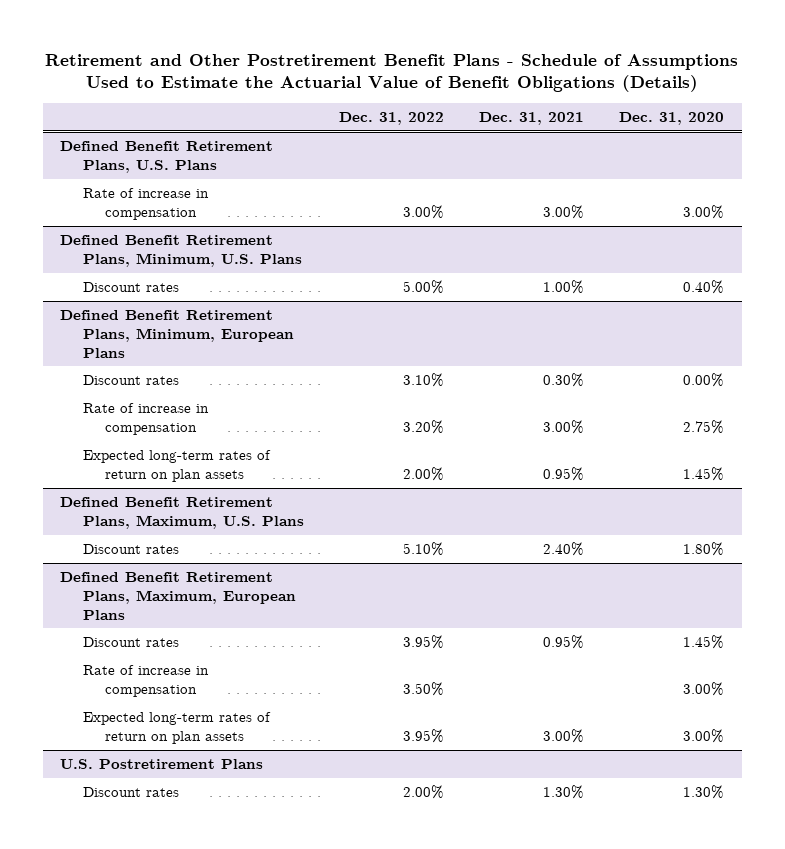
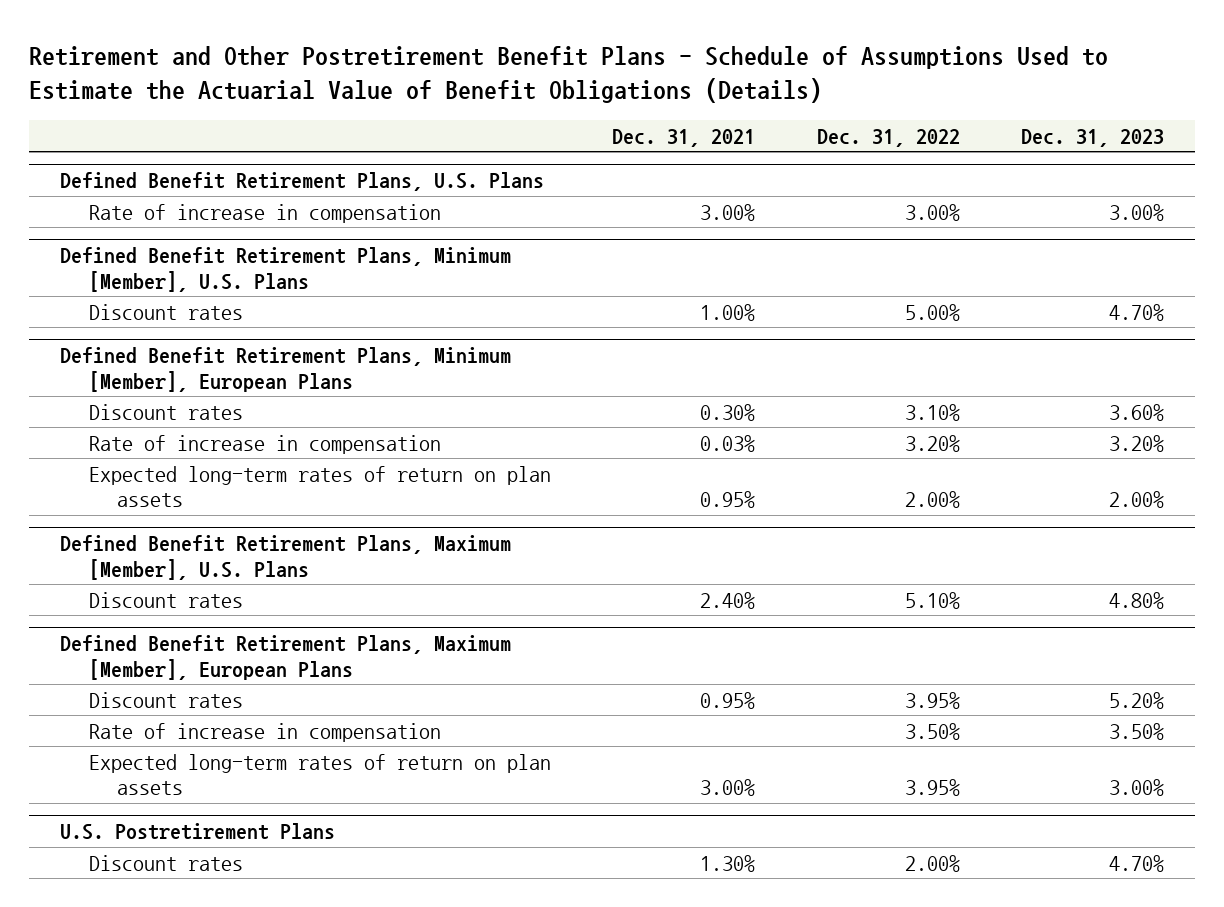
- | Dec. 31, 2022 | Dec. 31, 2021 | Dec. 31, 2020
+ | Dec. 31, 2021 | Dec. 31, 2022 | Dec. 31, 2023
- Defined Benefit Retirement Plans, Minimum, U.S. Plans
+ Defined Benefit Retirement Plans, Minimum [Member], U.S. Plans
- Defined Benefit Retirement Plans, Minimum, European Plans
+ Defined Benefit Retirement Plans, Minimum [Member], European Plans
- Rate of increase in compensation | 3.20% | 3.00% | 2.75%
+ Rate of increase in compensation | 0.03% | 3.20% | 3.20%
- Defined Benefit Retirement Plans, Maximum, U.S. Plans
+ Defined Benefit Retirement Plans, Maximum [Member], U.S. Plans
- Defined Benefit Retirement Plans, Maximum, European Plans
+ Defined Benefit Retirement Plans, Maximum [Member], European Plans

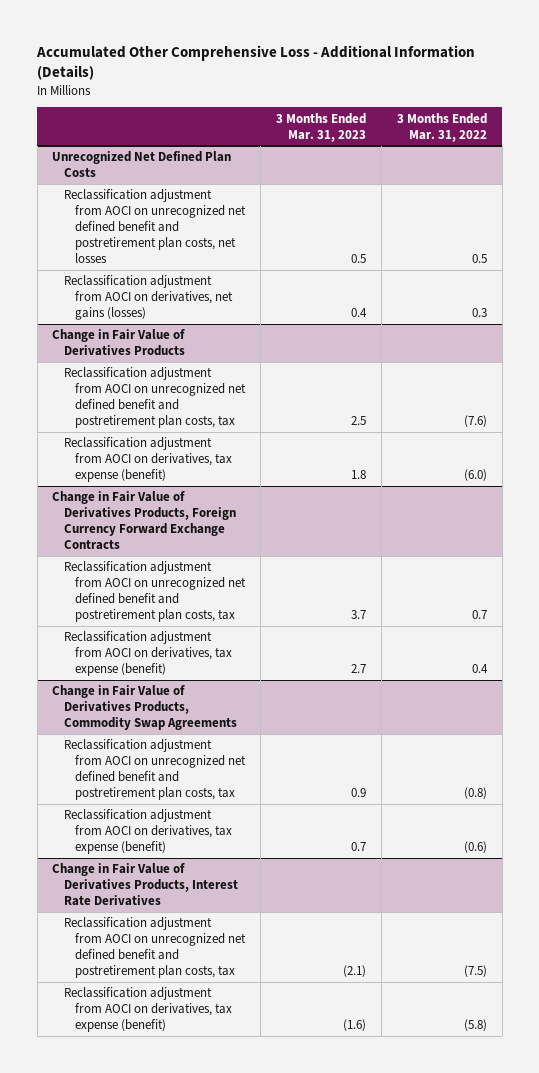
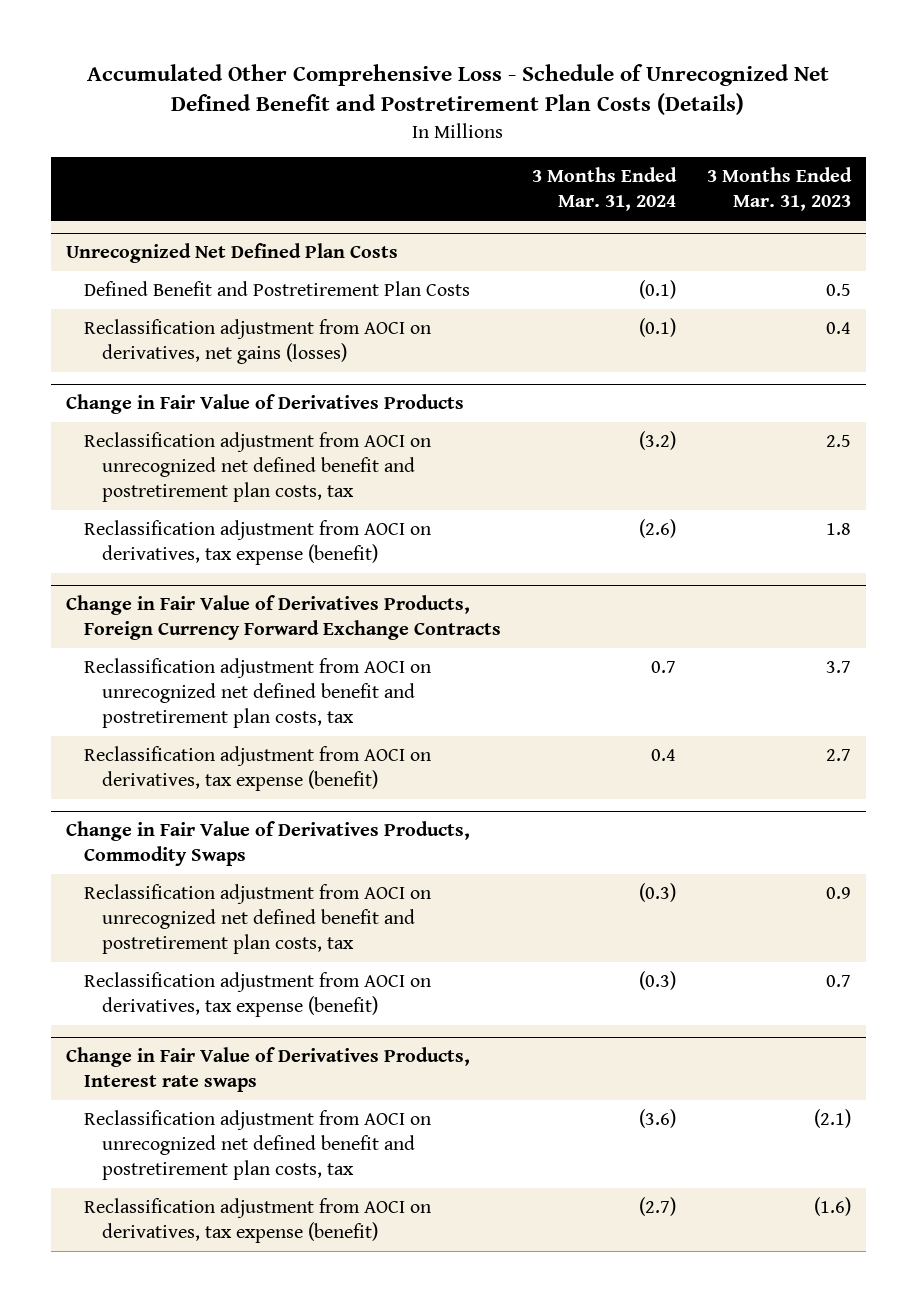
- Accumulated Other Comprehensive Loss - Additional Information (Details)
+ Accumulated Other Comprehensive Loss - Schedule of Unrecognized Net Defined Benefit and Postretirement Plan Costs (Details)
- | 3 Months Ended Mar. 31, 2023 | 3 Months Ended Mar. 31, 2022
+ | 3 Months Ended Mar. 31, 2024 | 3 Months Ended Mar. 31, 2023
@ Unrecognized Net Defined Plan Costs
- Reclassification adjustment from AOCI on unrecognized net defined benefit and postretirement plan costs, net losses | 0.5 | 0.5
+ Defined Benefit and Postretirement Plan Costs | (0.1) | 0.5
- Change in Fair Value of Derivatives Products, Commodity Swap Agreements
+ Change in Fair Value of Derivatives Products, Commodity Swaps
- Change in Fair Value of Derivatives Products, Interest Rate Derivatives
+ Change in Fair Value of Derivatives Products, Interest rate swaps

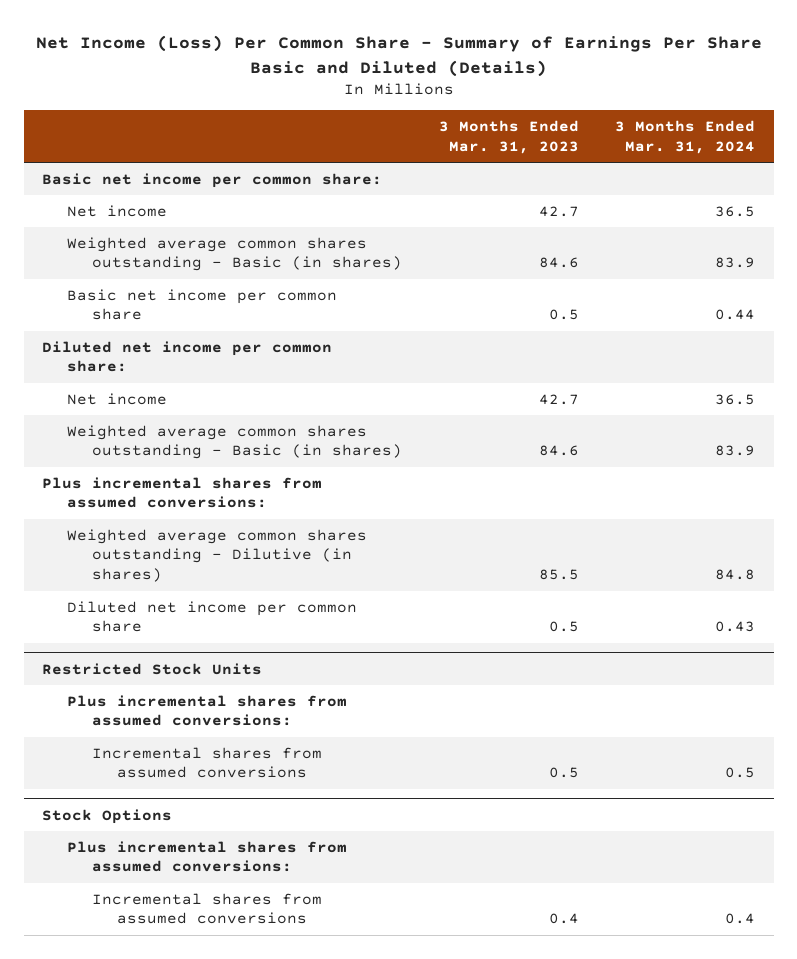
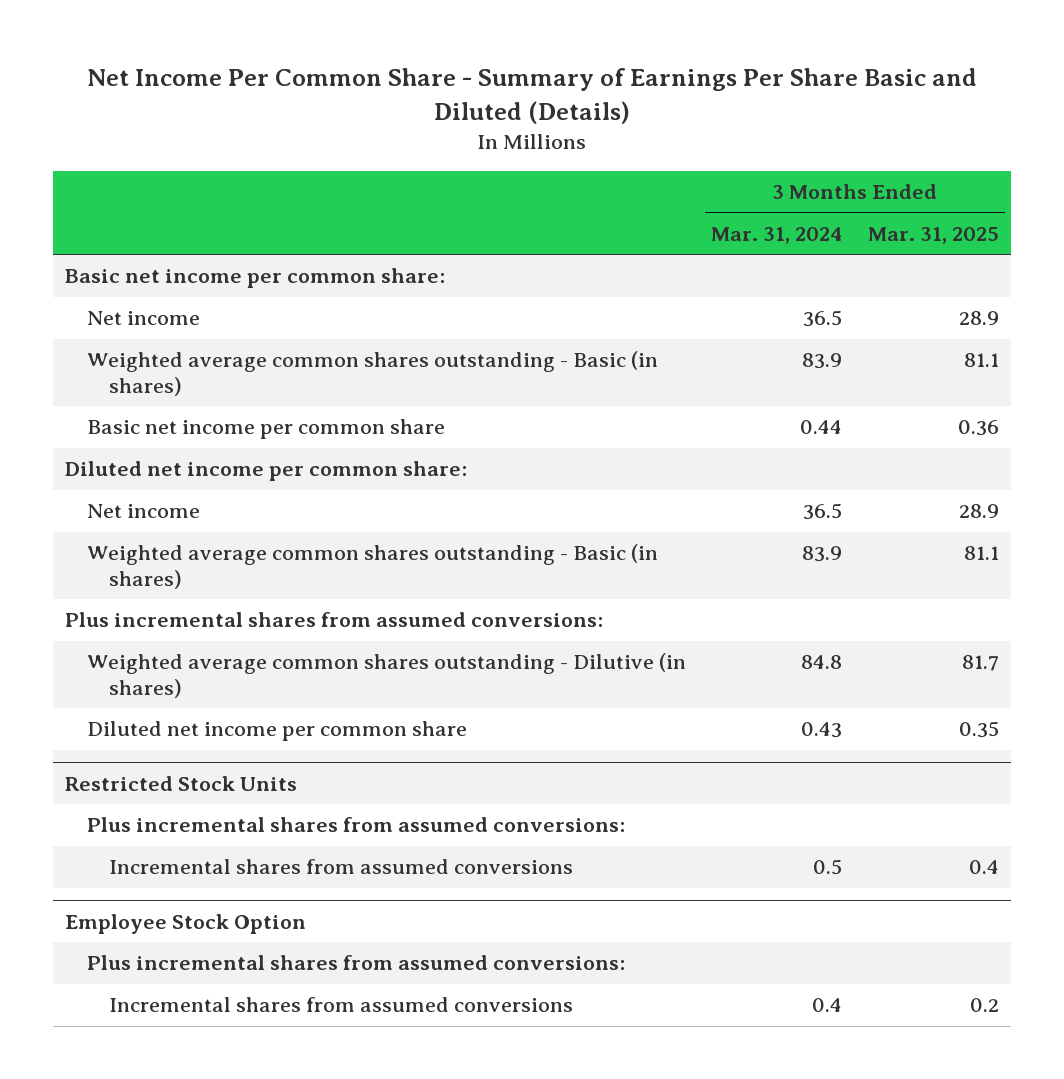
- Net Income (Loss) Per Common Share - Summary of Earnings Per Share Basic and Diluted (Details)
+ Net Income Per Common Share - Summary of Earnings Per Share Basic and Diluted (Details)
- | 3 Months Ended Mar. 31, 2023 | 3 Months Ended Mar. 31, 2024
+ | 3 Months Ended Mar. 31, 2024 | 3 Months Ended Mar. 31, 2025
- Stock Options
+ Employee Stock Option

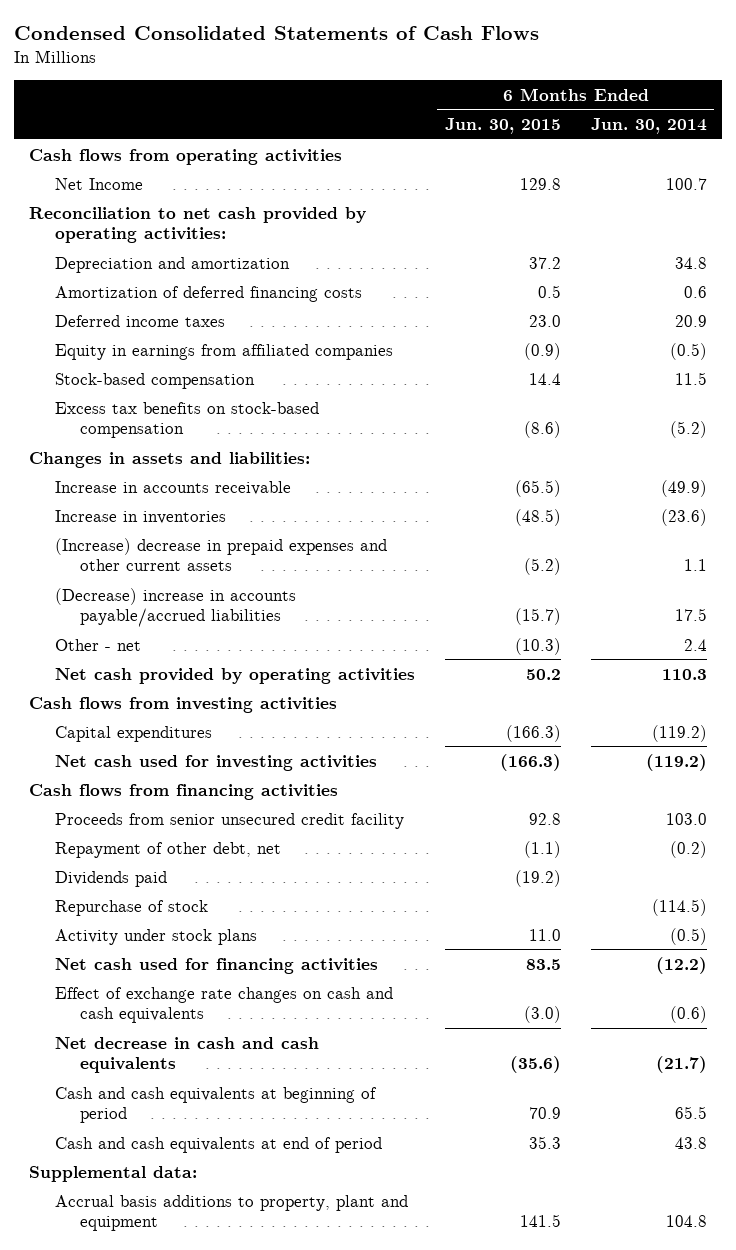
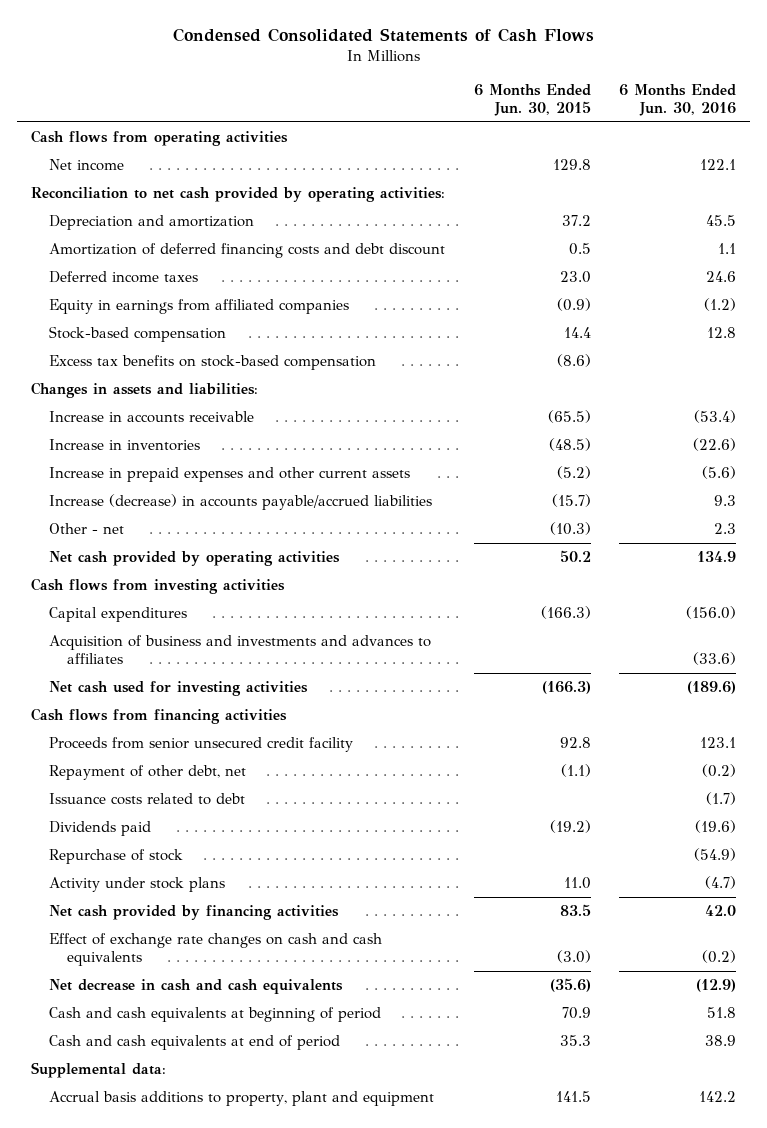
- | 6 Months Ended Jun. 30, 2015 | 6 Months Ended Jun. 30, 2014
+ | 6 Months Ended Jun. 30, 2015 | 6 Months Ended Jun. 30, 2016
- Net Income | 129.8 | 100.7
+ Net income | 129.8 | 122.1
- Amortization of deferred financing costs | 0.5 | 0.6
+ Amortization of deferred financing costs and debt discount | 0.5 | 1.1
- (Increase) decrease in prepaid expenses and other current assets | (5.2) | 1.1
- (Decrease) increase in accounts payable/accrued liabilities | (15.7) | 17.5
+ Increase in prepaid expenses and other current assets | (5.2) | (5.6)
+ Increase (decrease) in accounts payable/accrued liabilities | (15.7) | 9.3
+ Acquisition of business and investments and advances to affiliates | | (33.6)
+ Issuance costs related to debt | | (1.7)
- Net cash used for financing activities | 83.5 | (12.2)
+ Net cash provided by financing activities | 83.5 | 42.0

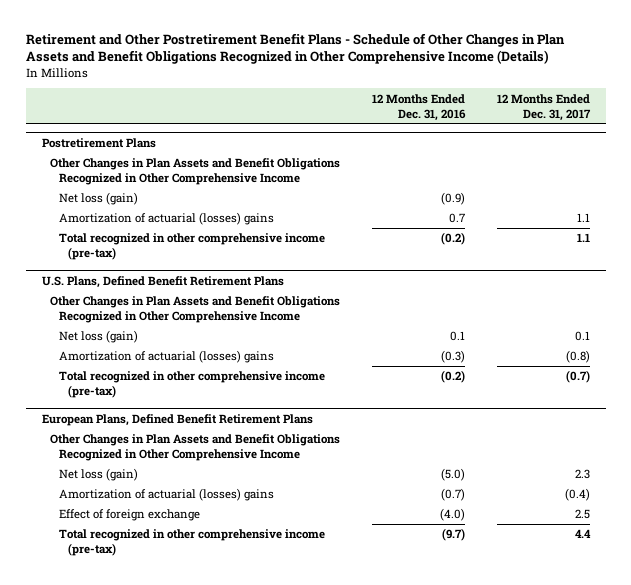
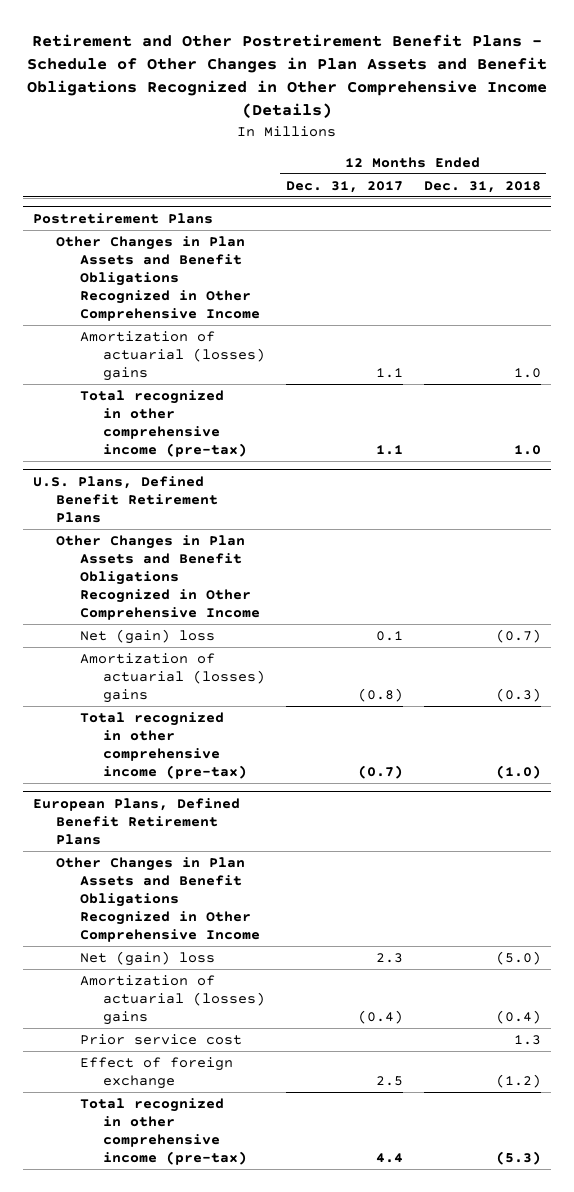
- | 12 Months Ended Dec. 31, 2016 | 12 Months Ended Dec. 31, 2017
+ | 12 Months Ended Dec. 31, 2017 | 12 Months Ended Dec. 31, 2018
@ Postretirement Plans
- Net loss (gain) | (0.9) |
@ U.S. Plans, Defined Benefit Retirement Plans
- Net loss (gain) | 0.1 | 0.1
+ Net (gain) loss | 0.1 | (0.7)
@ European Plans, Defined Benefit Retirement Plans
- Net loss (gain) | (5.0) | 2.3
+ Net (gain) loss | 2.3 | (5.0)
+ Prior service cost | | 1.3

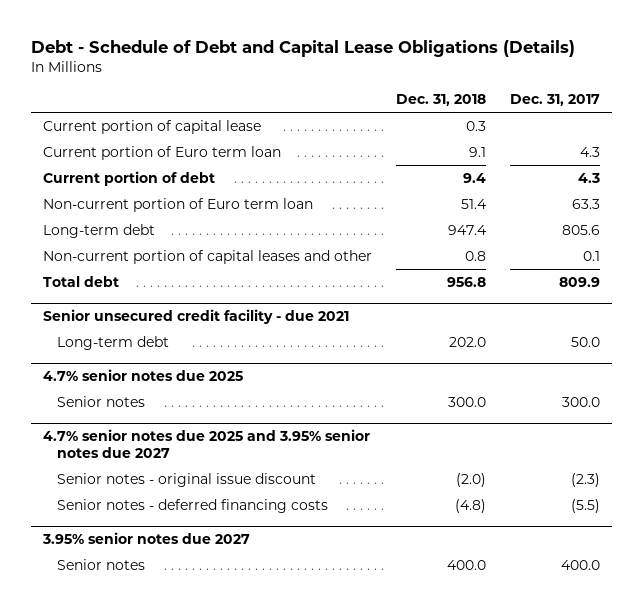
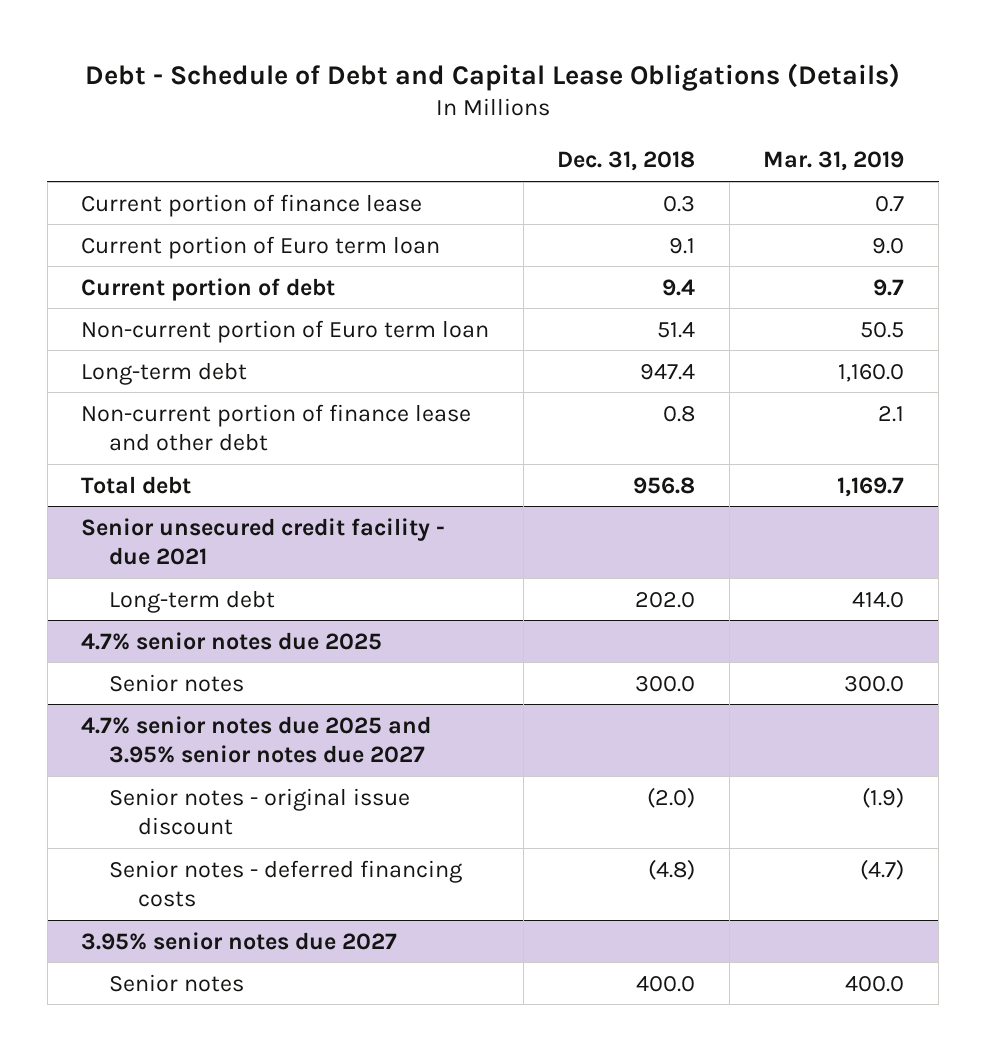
- | Dec. 31, 2018 | Dec. 31, 2017
+ | Dec. 31, 2018 | Mar. 31, 2019
- Current portion of capital lease | 0.3 |
+ Current portion of finance lease | 0.3 | 0.7
- Non-current portion of capital leases and other | 0.8 | 0.1
+ Non-current portion of finance lease and other debt | 0.8 | 2.1

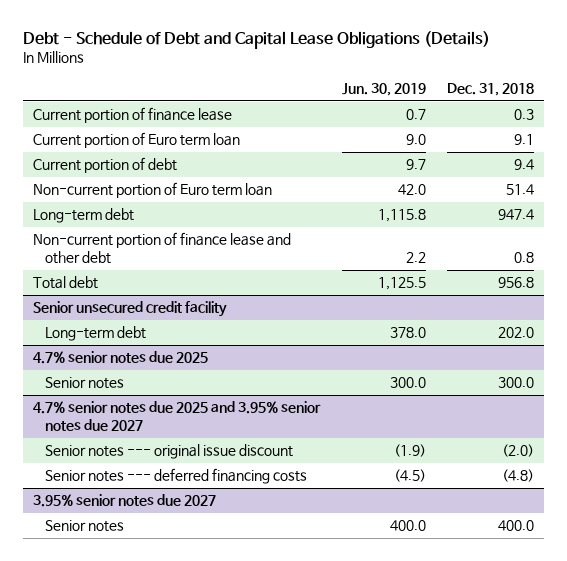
- | Dec. 31, 2018 | Mar. 31, 2019
+ | Jun. 30, 2019 | Dec. 31, 2018
- Senior unsecured credit facility - due 2021
+ Senior unsecured credit facility
@ 4.7% senior notes due 2025 and 3.95% senior notes due 2027
- Senior notes - original issue discount | (2.0) | (1.9)
- Senior notes - deferred financing costs | (4.8) | (4.7)
+ Senior notes --- original issue discount | (1.9) | (2.0)
+ Senior notes --- deferred financing costs | (4.5) | (4.8)

